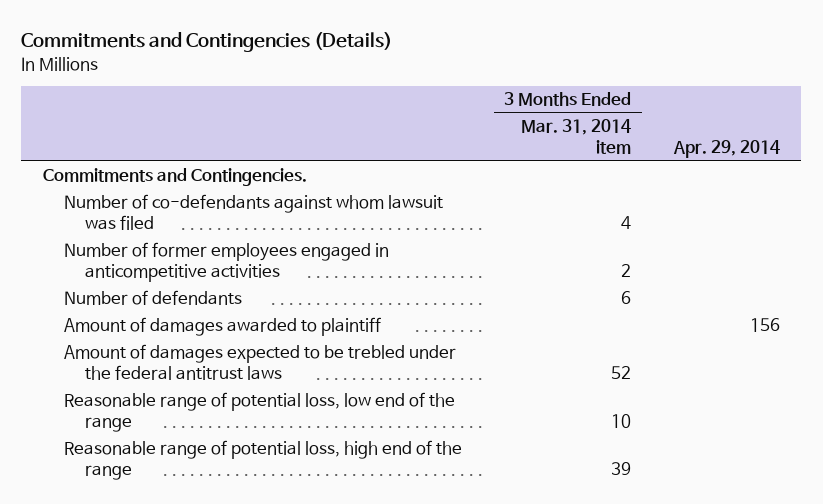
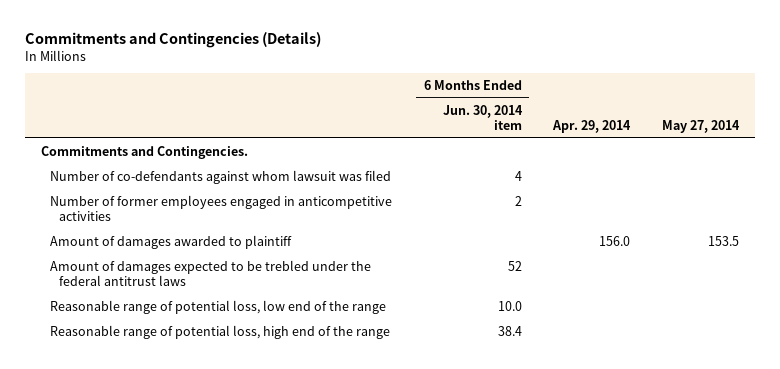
- | 3 Months Ended Mar. 31, 2014 item | Apr. 29, 2014
+ | 6 Months Ended Jun. 30, 2014 item | Apr. 29, 2014 | May 27, 2014
- Number of defendants | 6 |
- Amount of damages awarded to plaintiff | | 156
+ Amount of damages awarded to plaintiff | | 156.0 | 153.5

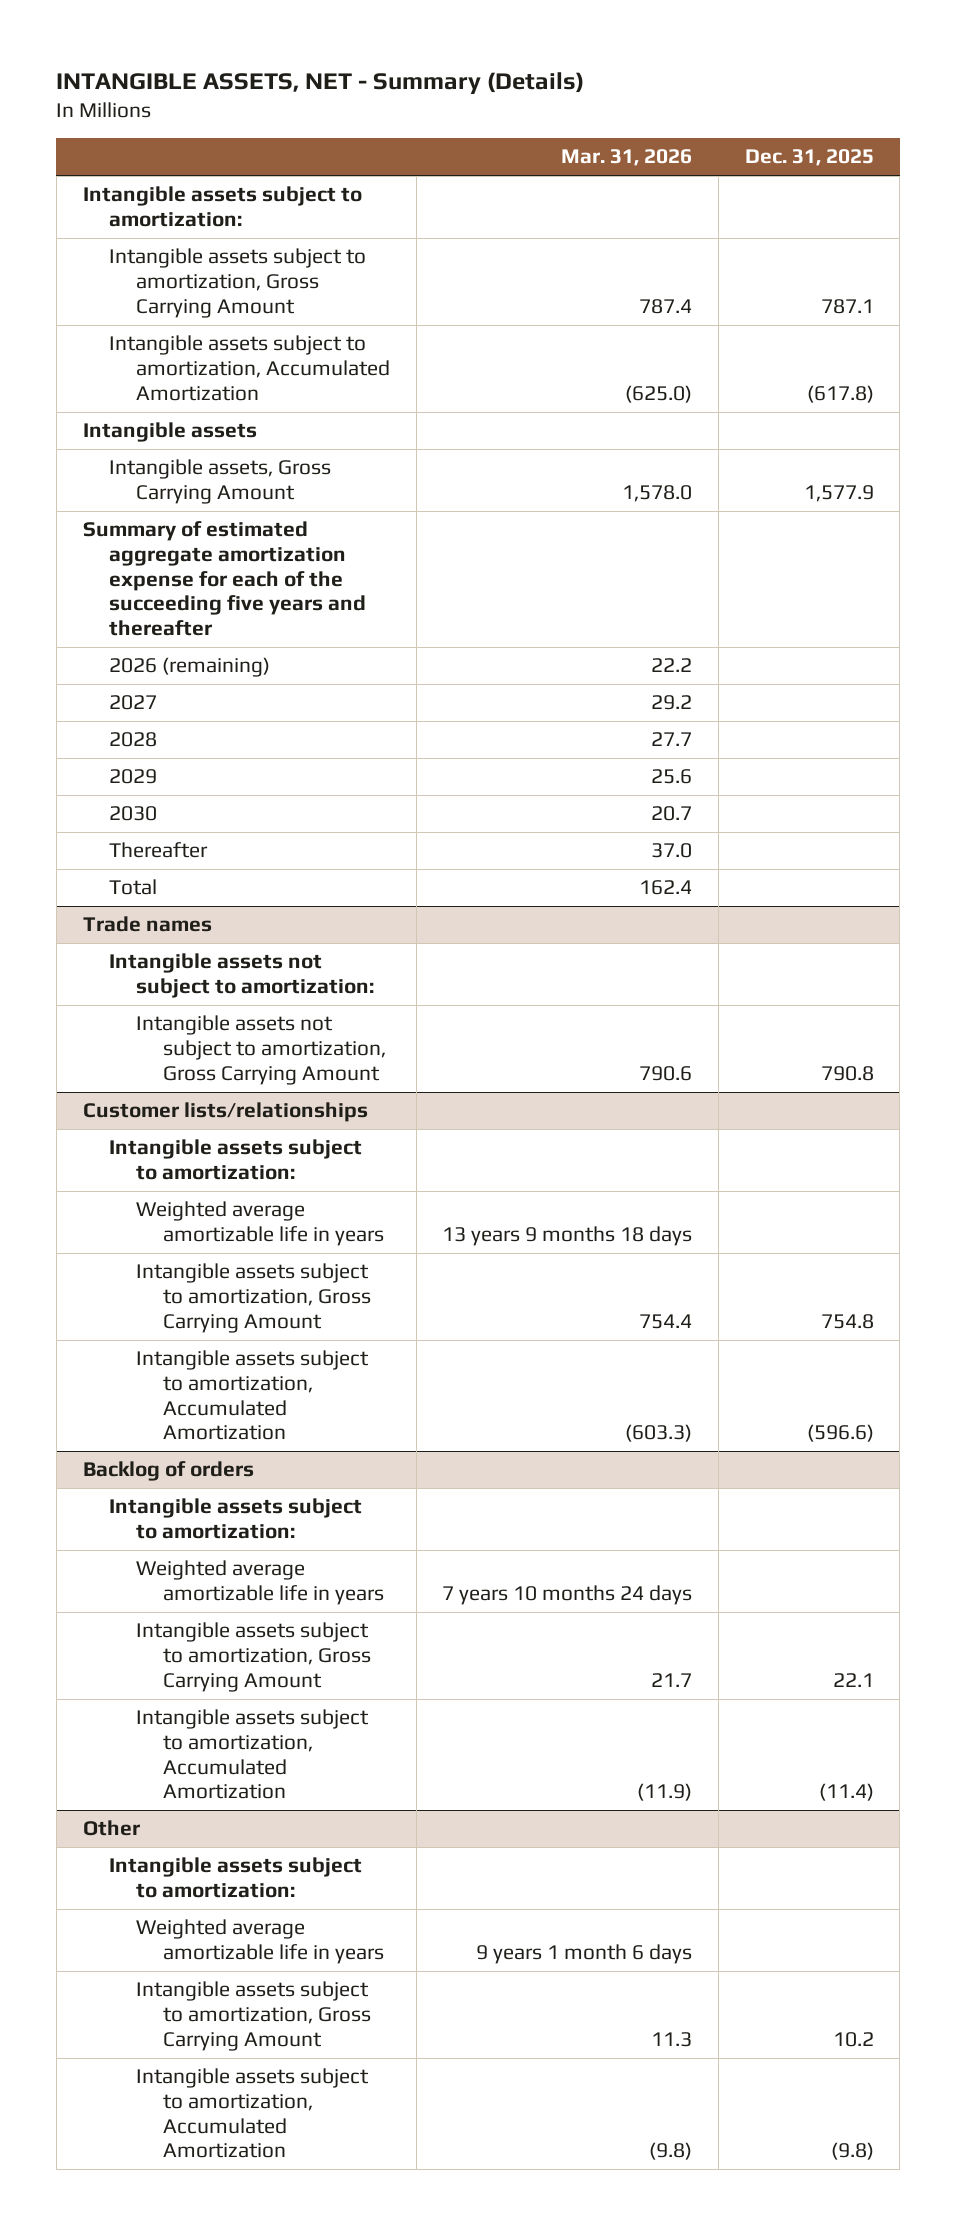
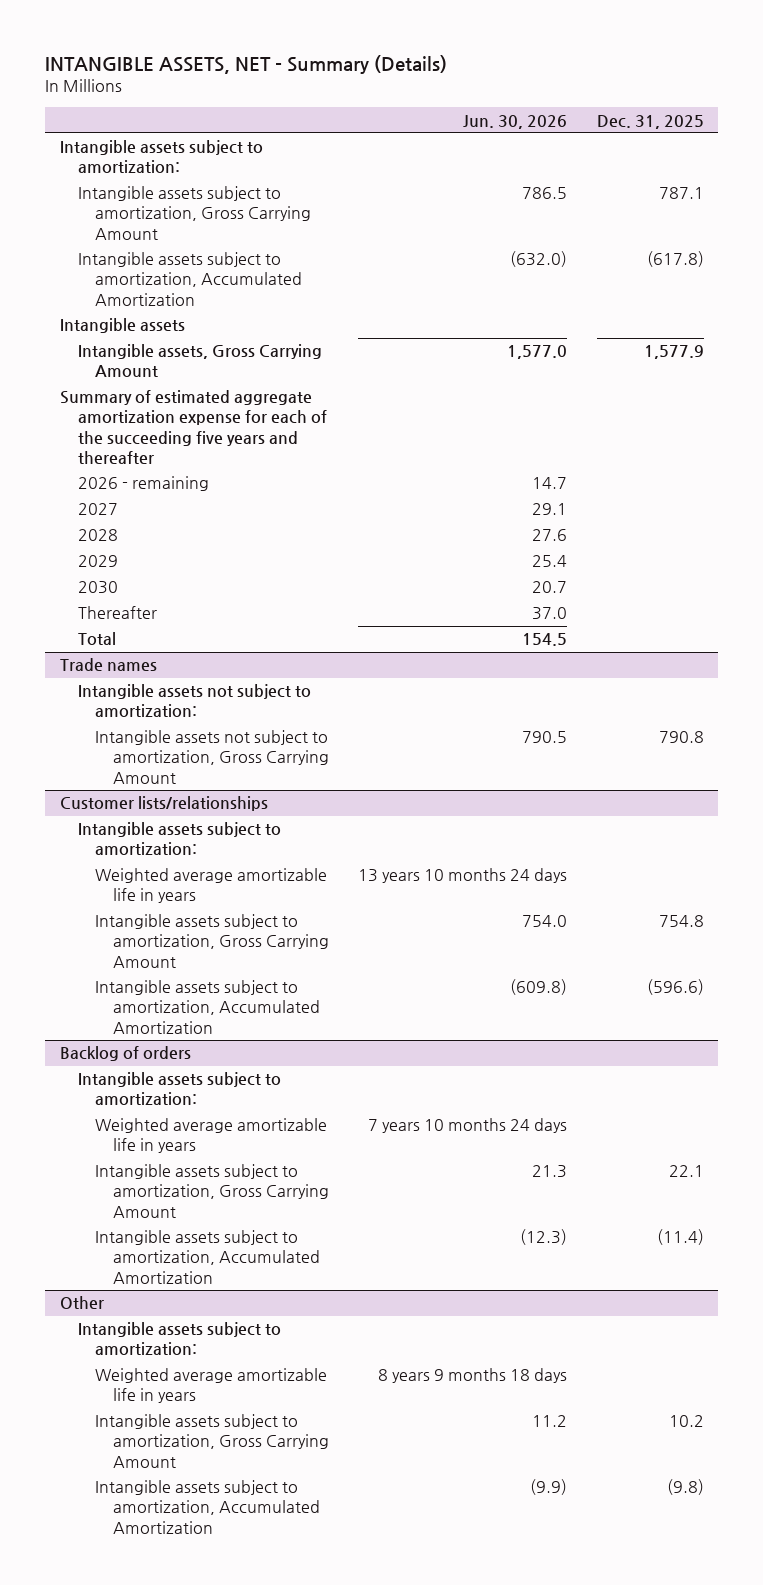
- | Mar. 31, 2026 | Dec. 31, 2025
+ | Jun. 30, 2026 | Dec. 31, 2025
- 2026 (remaining) | 22.2 |
+ 2026 - remaining | 14.7 |

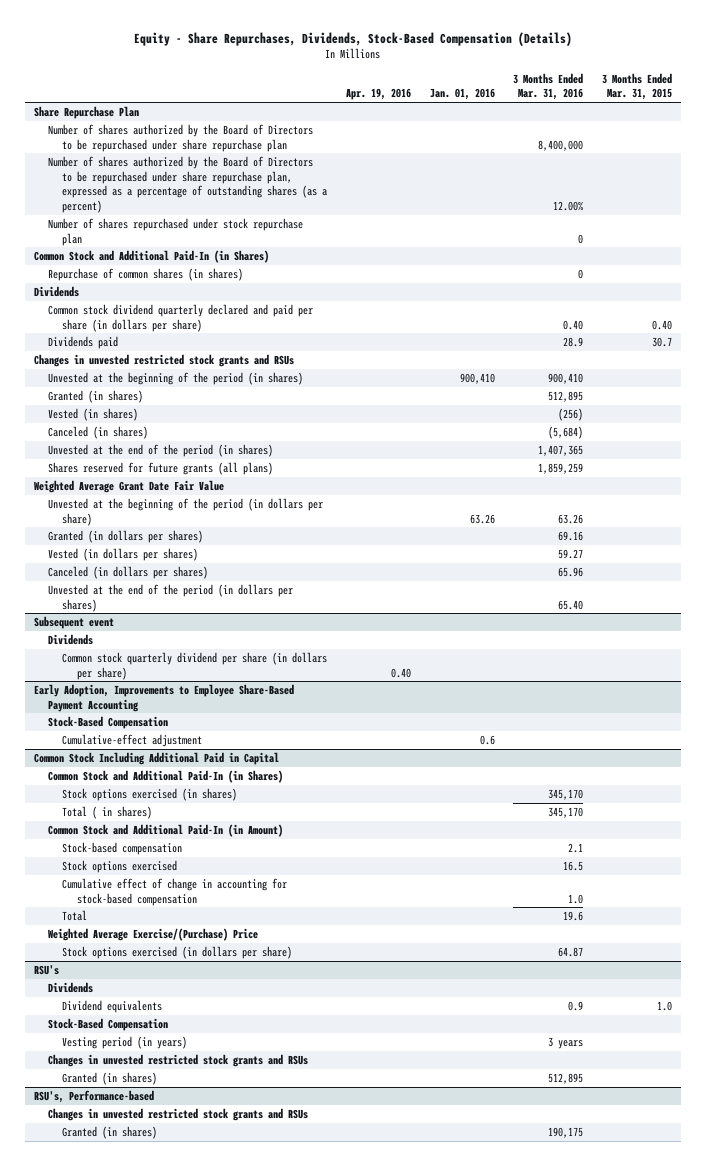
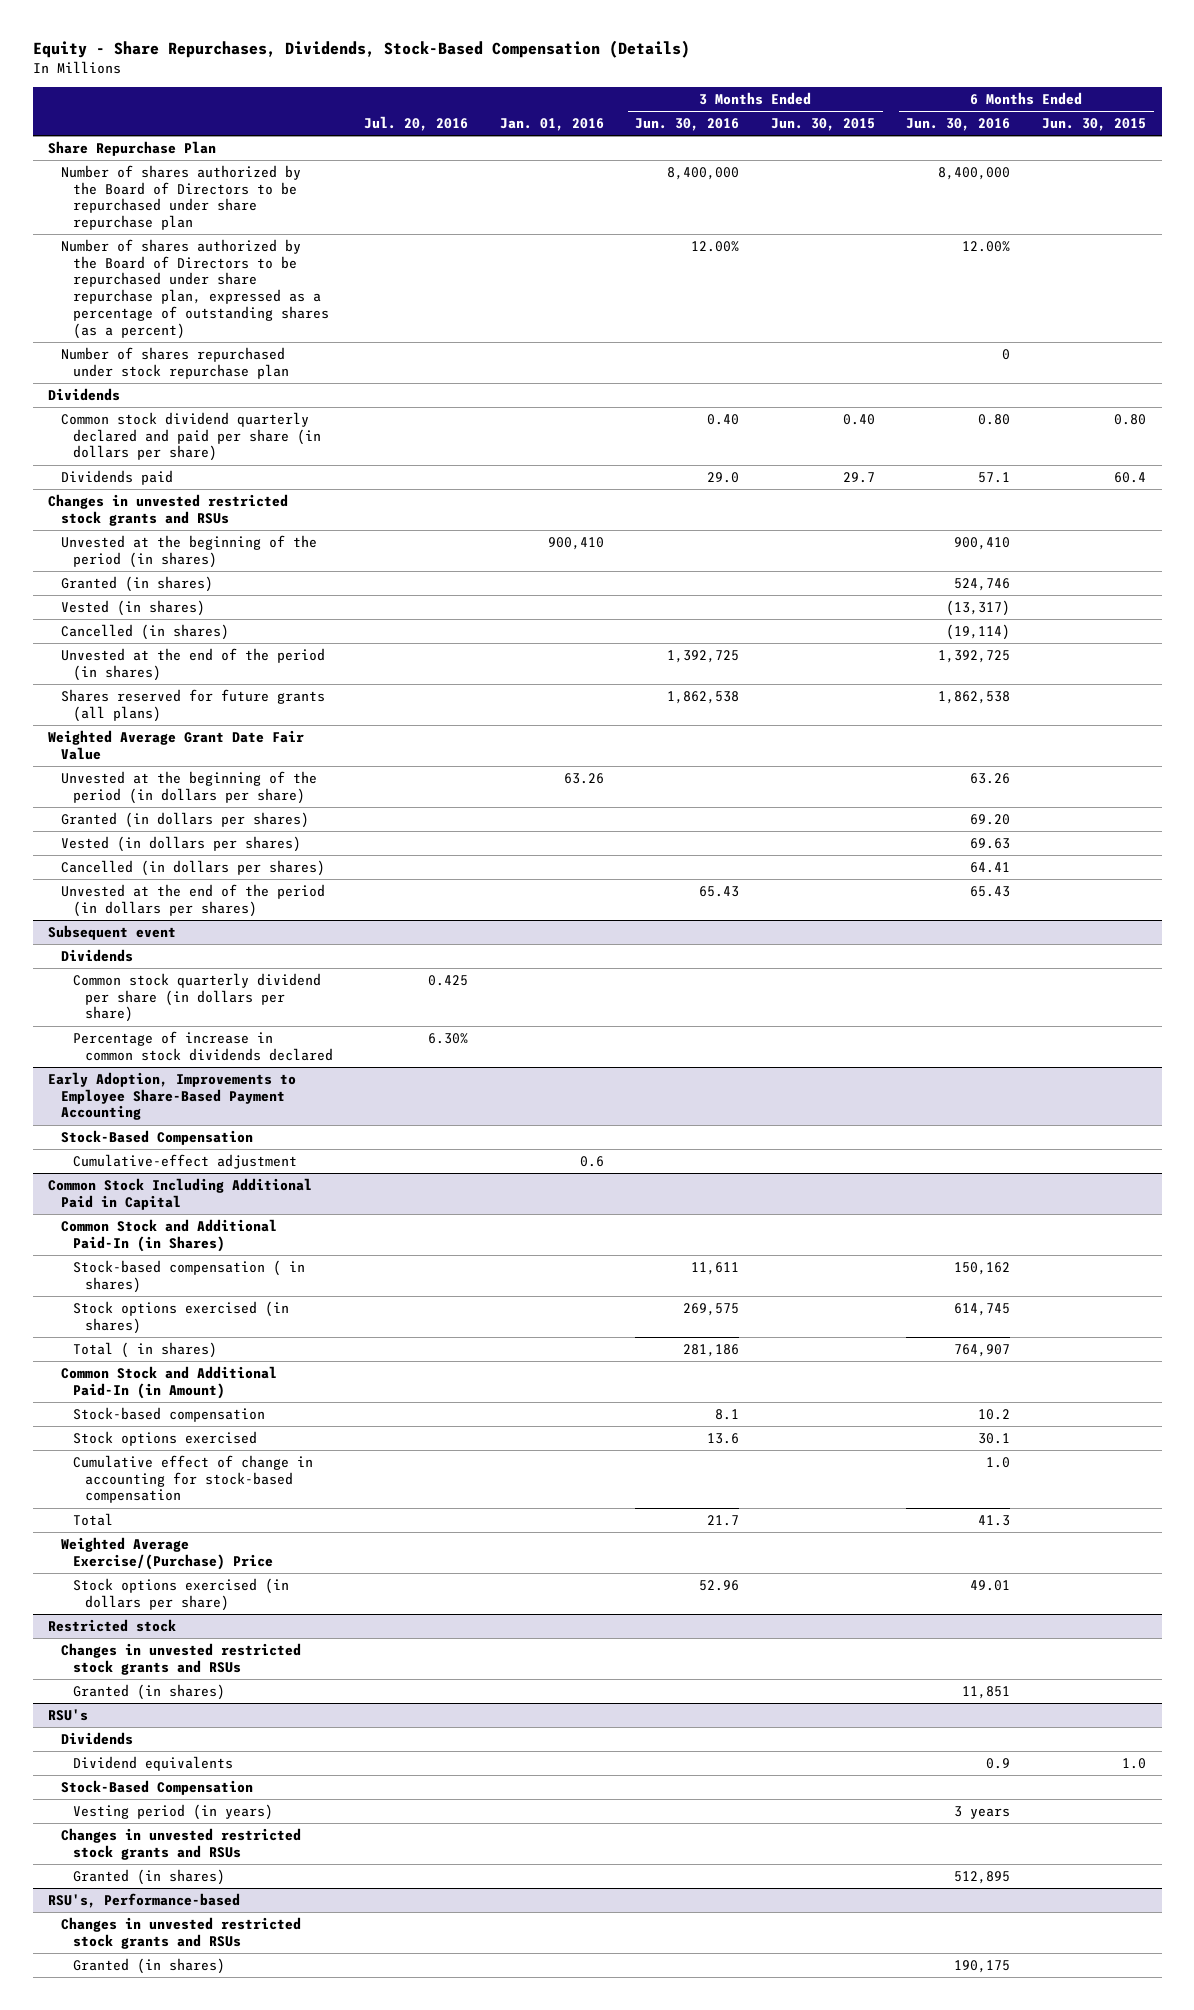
- | Apr. 19, 2016 | Jan. 01, 2016 | 3 Months Ended Mar. 31, 2016 | 3 Months Ended Mar. 31, 2015
+ | Jul. 20, 2016 | Jan. 01, 2016 | 3 Months Ended Jun. 30, 2016 | 3 Months Ended Jun. 30, 2015 | 6 Months Ended Jun. 30, 2016 | 6 Months Ended Jun. 30, 2015
- Common Stock and Additional Paid-In (in Shares)
- Repurchase of common shares (in shares) | | | 0 |
- Canceled (in shares) | | | (5,684) |
+ Cancelled (in shares) | | | | | (19,114) |
- Canceled (in dollars per shares) | | | 65.96 |
+ Cancelled (in dollars per shares) | | | | | 64.41 |
@ Subsequent event
+ Percentage of increase in common stock dividends declared | 6.30% | | | | |
@ Common Stock Including Additional Paid in Capital
+ Stock-based compensation ( in shares) | | | 11,611 | | 150,162 |
+ Restricted stock
+ Changes in unvested restricted stock grants and RSUs
+ Granted (in shares) | | | | | 11,851 |

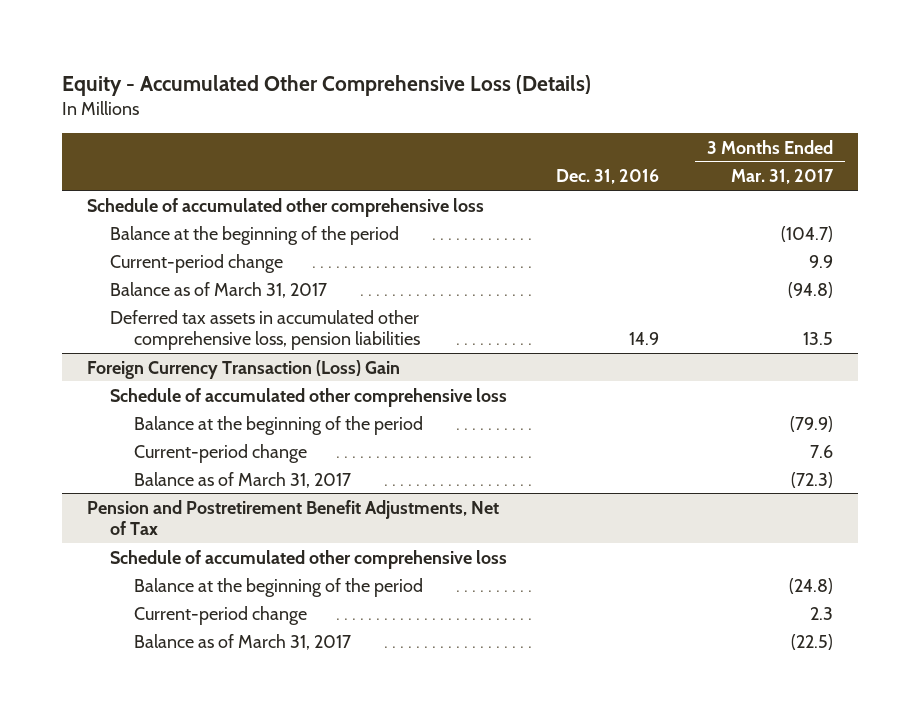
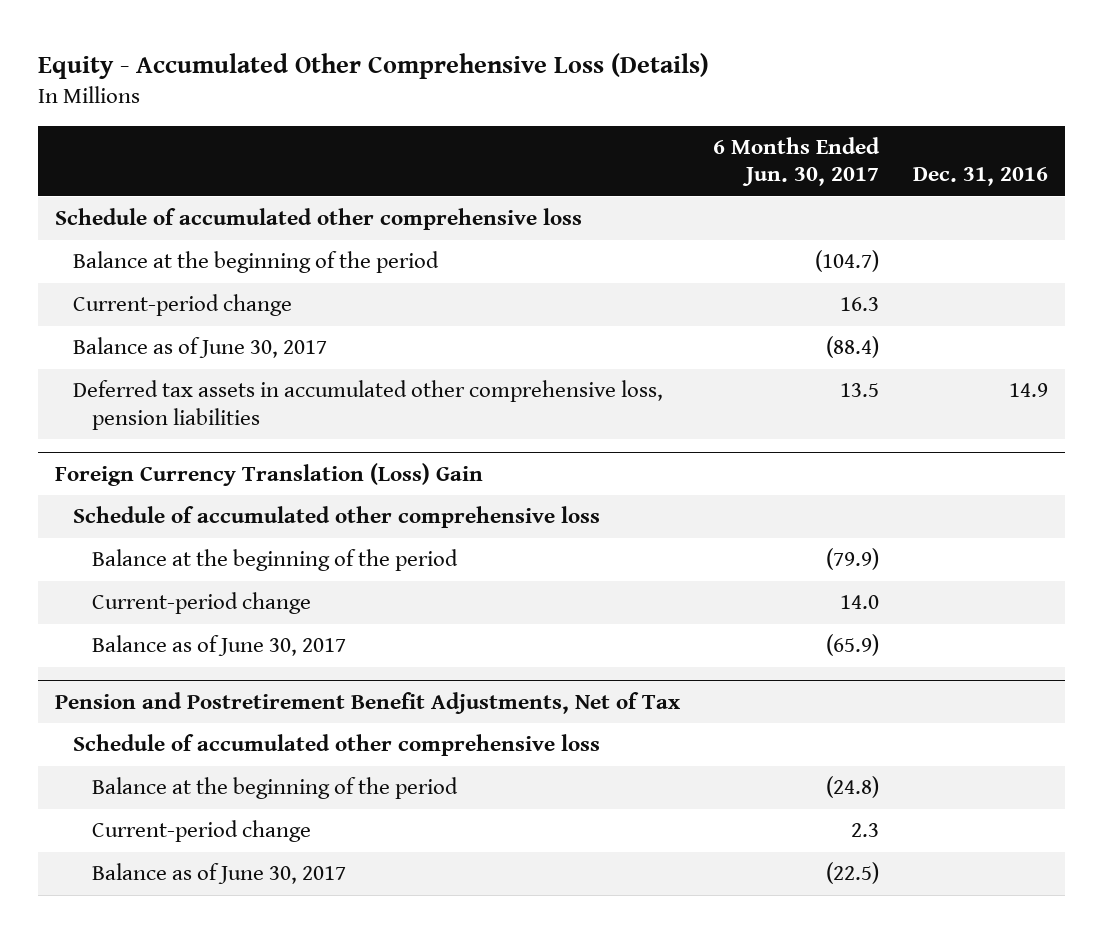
- | Dec. 31, 2016 | 3 Months Ended Mar. 31, 2017
+ | 6 Months Ended Jun. 30, 2017 | Dec. 31, 2016
- Balance as of March 31, 2017 | | (94.8)
+ Balance as of June 30, 2017 | (88.4) |
- Foreign Currency Transaction (Loss) Gain
+ Foreign Currency Translation (Loss) Gain
- Balance as of March 31, 2017 | | (72.3)
+ Balance as of June 30, 2017 | (65.9) |
@ Pension and Postretirement Benefit Adjustments, Net of Tax
- Balance as of March 31, 2017 | | (22.5)
+ Balance as of June 30, 2017 | (22.5) |

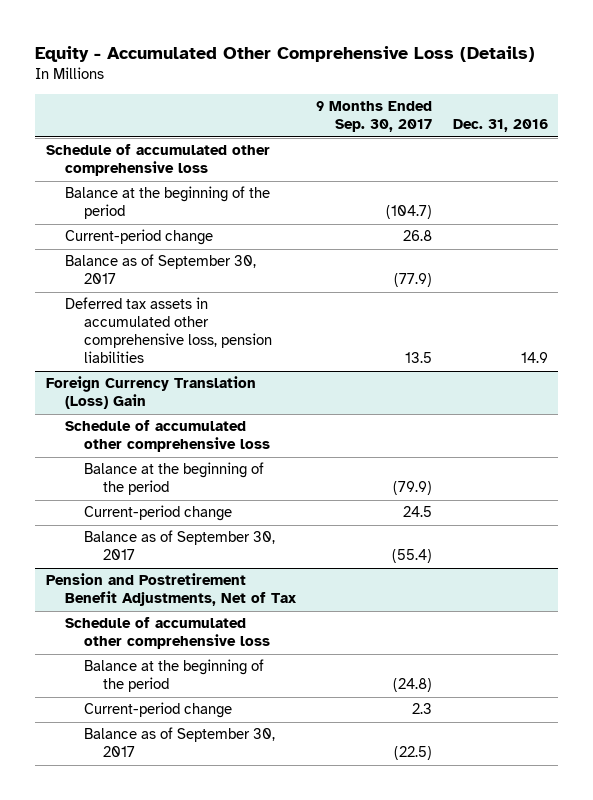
- | 6 Months Ended Jun. 30, 2017 | Dec. 31, 2016
+ | 9 Months Ended Sep. 30, 2017 | Dec. 31, 2016
- Balance as of June 30, 2017 | (88.4) |
+ Balance as of September 30, 2017 | (77.9) |
@ Foreign Currency Translation (Loss) Gain
- Balance as of June 30, 2017 | (65.9) |
+ Balance as of September 30, 2017 | (55.4) |
@ Pension and Postretirement Benefit Adjustments, Net of Tax
- Balance as of June 30, 2017 | (22.5) |
+ Balance as of September 30, 2017 | (22.5) |

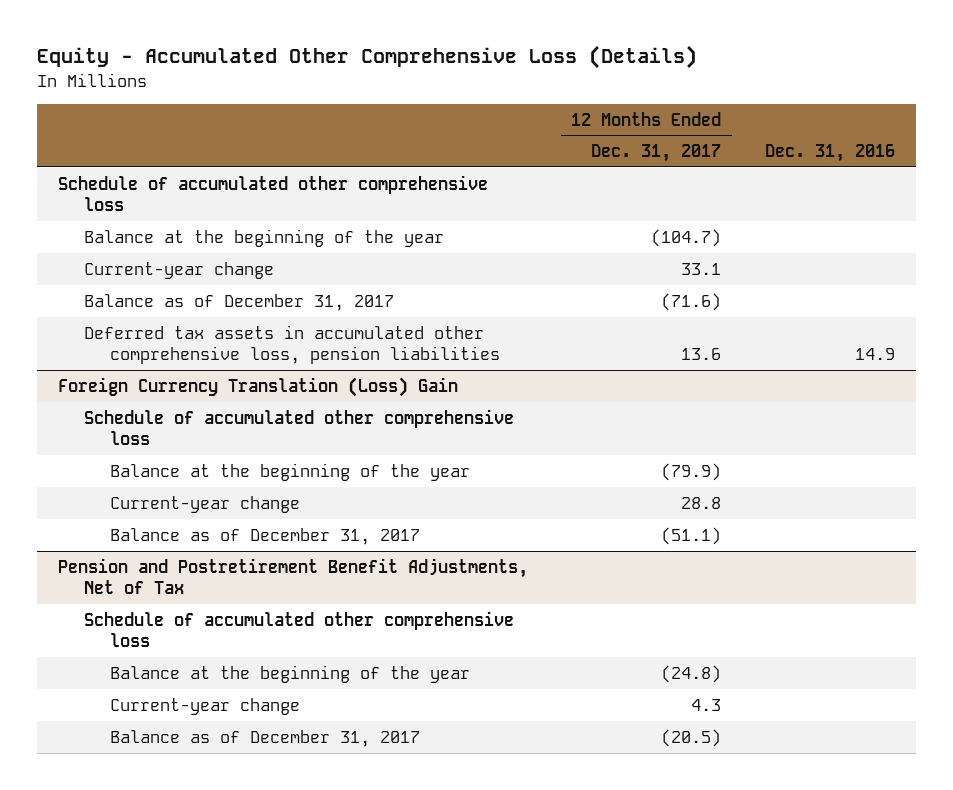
- | 9 Months Ended Sep. 30, 2017 | Dec. 31, 2016
+ | 12 Months Ended Dec. 31, 2017 | Dec. 31, 2016
- Balance at the beginning of the period | (104.7) |
- Current-period change | 26.8 |
- Balance as of September 30, 2017 | (77.9) |
+ Balance at the beginning of the year | (104.7) |
+ Current-year change | 33.1 |
+ Balance as of December 31, 2017 | (71.6) |
@ Foreign Currency Translation (Loss) Gain
- Balance at the beginning of the period | (79.9) |
- Current-period change | 24.5 |
- Balance as of September 30, 2017 | (55.4) |
+ Balance at the beginning of the year | (79.9) |
+ Current-year change | 28.8 |
+ Balance as of December 31, 2017 | (51.1) |
@ Pension and Postretirement Benefit Adjustments, Net of Tax
- Balance at the beginning of the period | (24.8) |
- Current-period change | 2.3 |
- Balance as of September 30, 2017 | (22.5) |
+ Balance at the beginning of the year | (24.8) |
+ Current-year change | 4.3 |
+ Balance as of December 31, 2017 | (20.5) |

